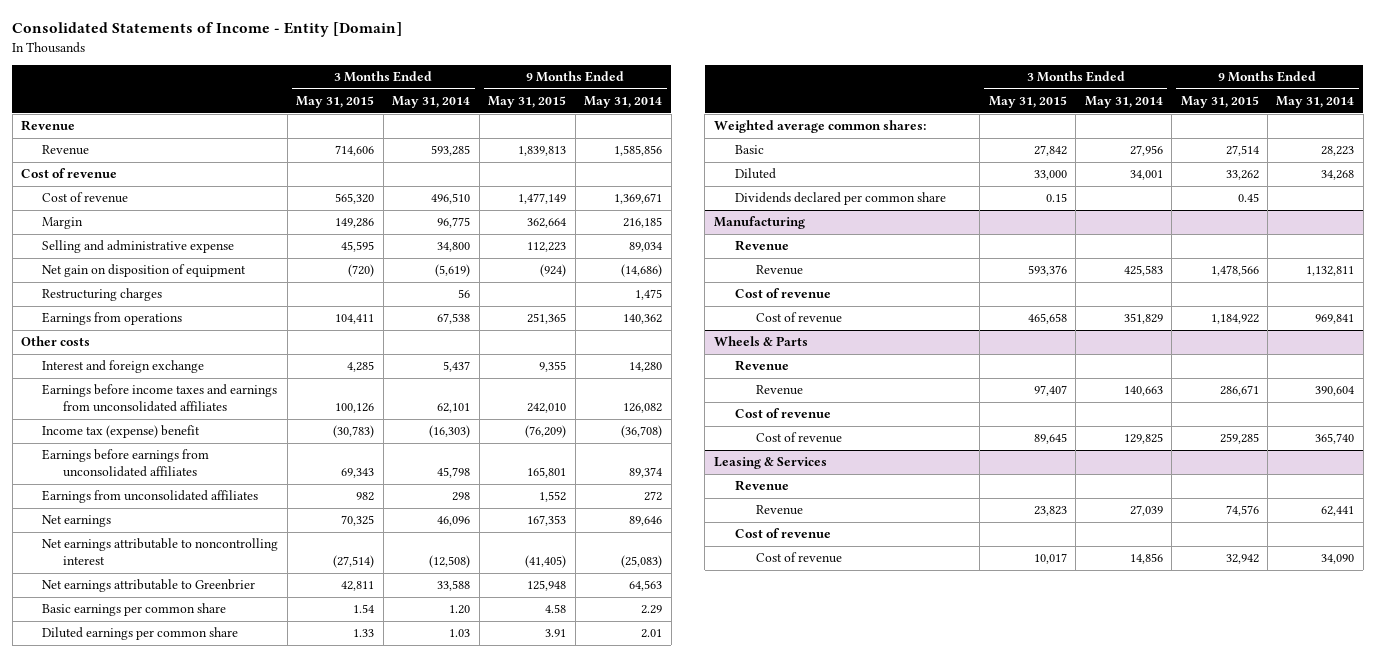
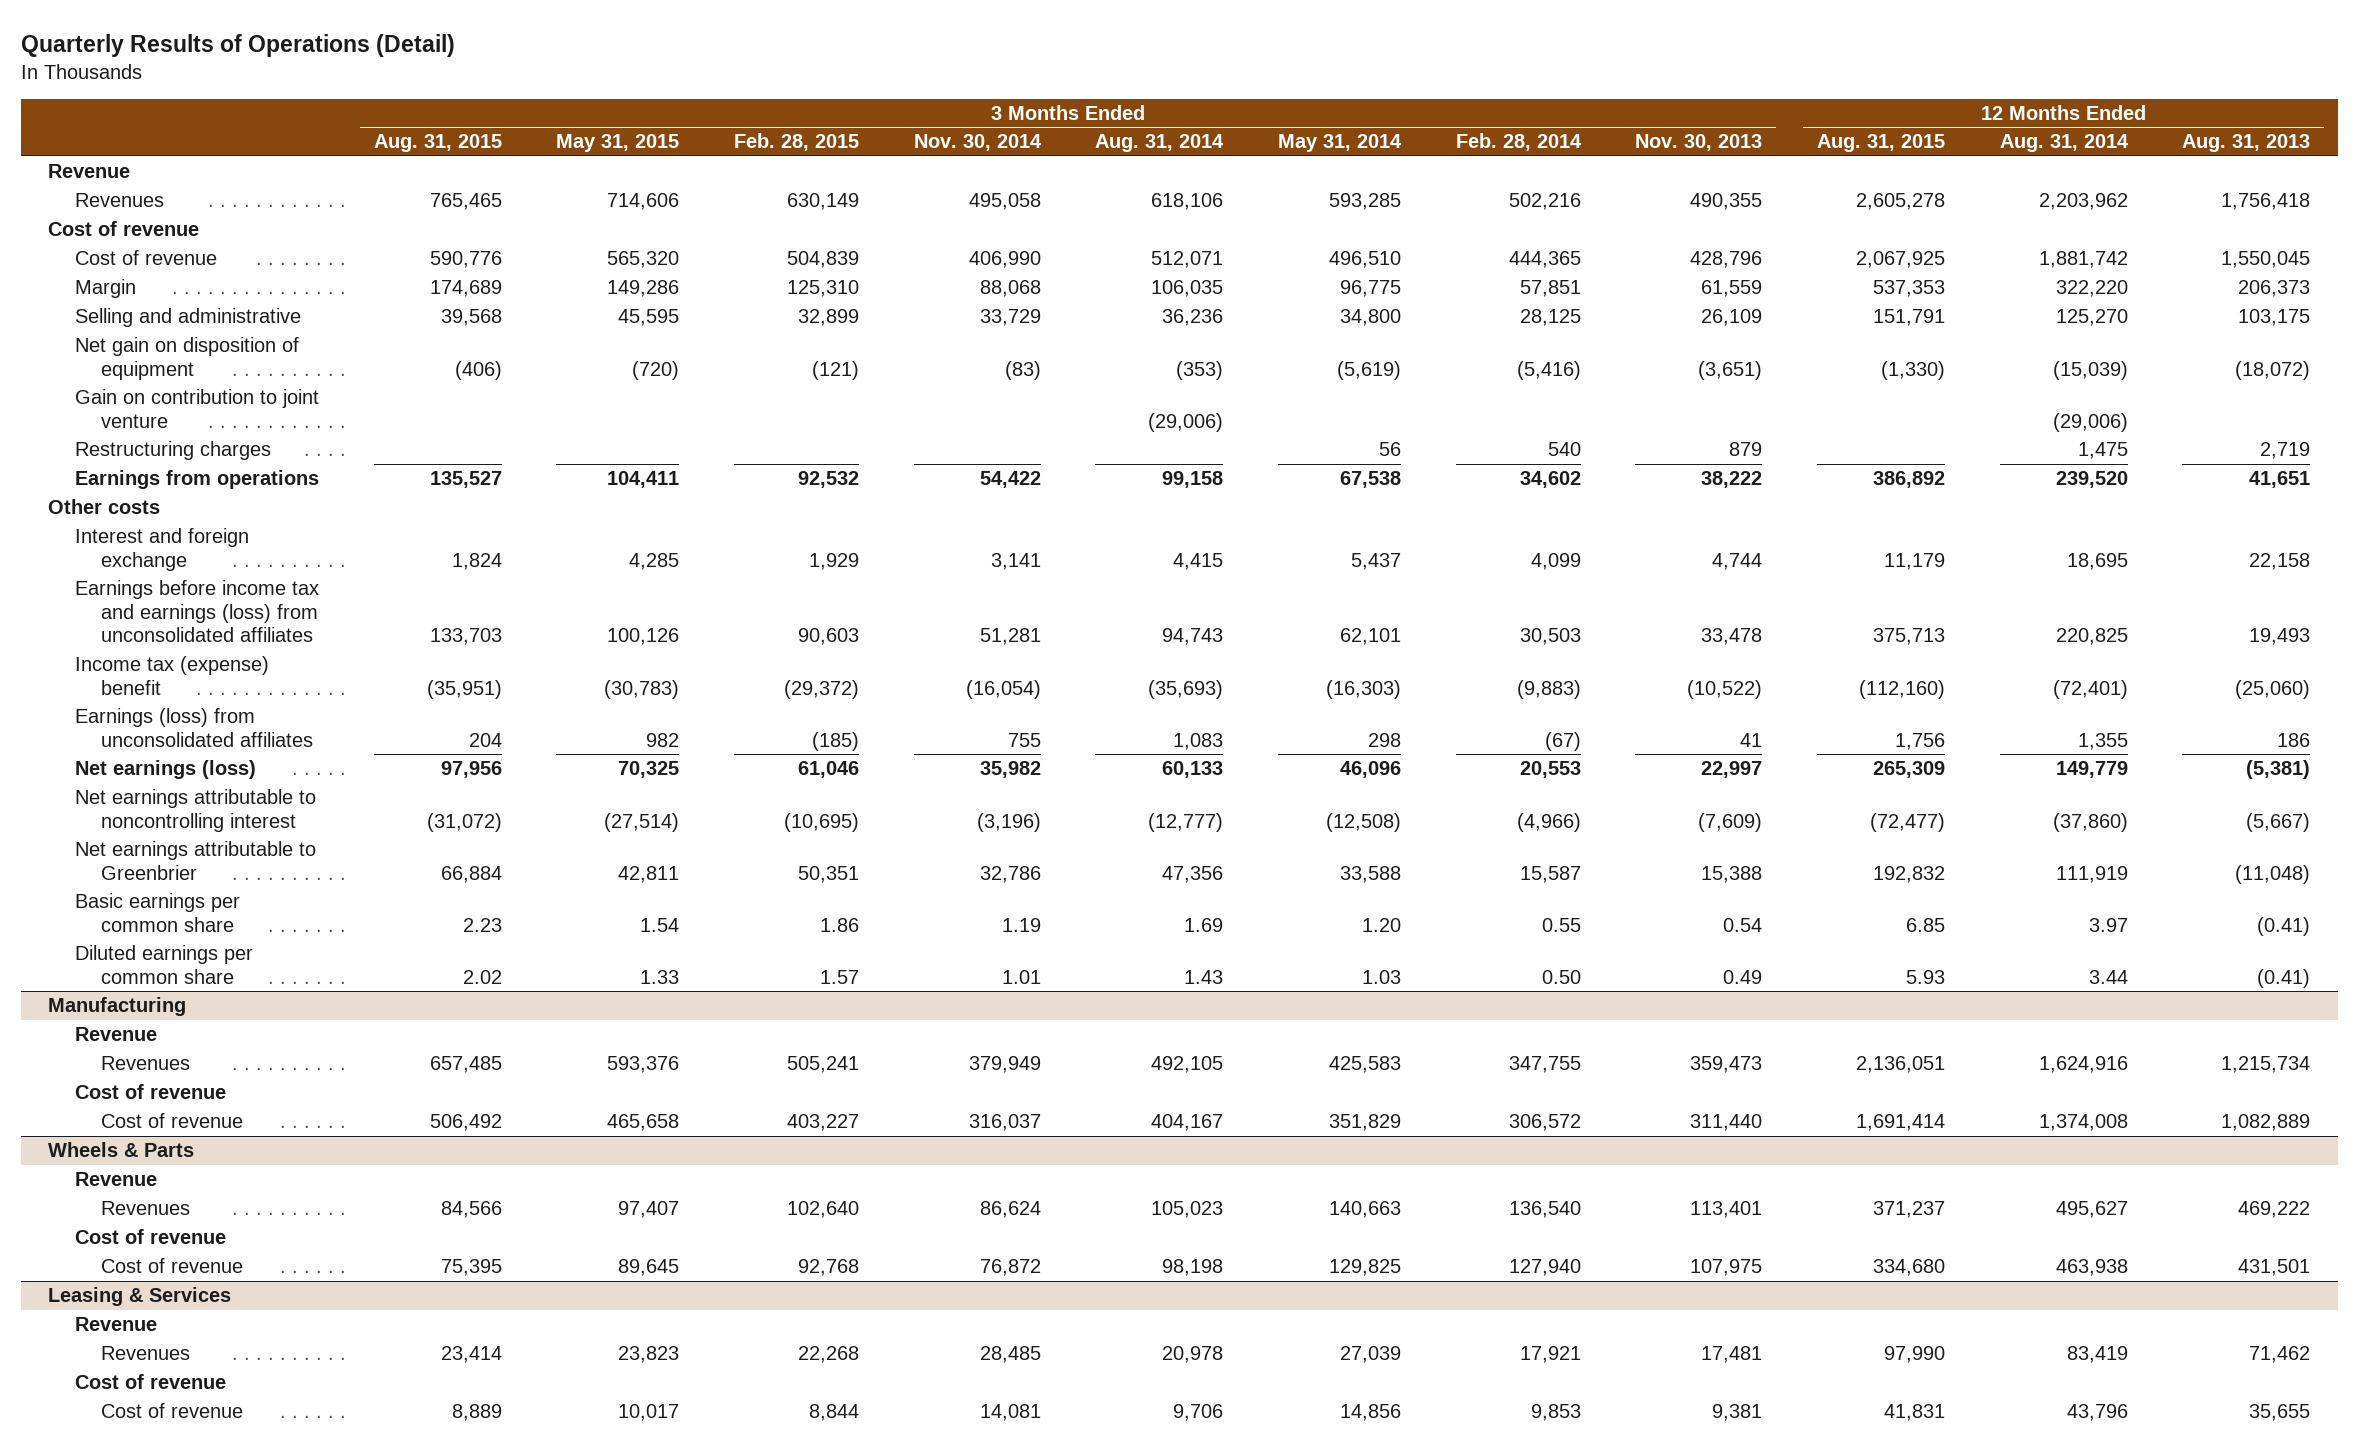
- Consolidated Statements of Income - Entity [Domain]
+ Quarterly Results of Operations (Detail)
- | 3 Months Ended May 31, 2015 | 3 Months Ended May 31, 2014 | 9 Months Ended May 31, 2015 | 9 Months Ended May 31, 2014
+ | 3 Months Ended Aug. 31, 2015 | 3 Months Ended May 31, 2015 | 3 Months Ended Feb. 28, 2015 | 3 Months Ended Nov. 30, 2014 | 3 Months Ended Aug. 31, 2014 | 3 Months Ended May 31, 2014 | 3 Months Ended Feb. 28, 2014 | 3 Months Ended Nov. 30, 2013 | 12 Months Ended Aug. 31, 2015 | 12 Months Ended Aug. 31, 2014 | 12 Months Ended Aug. 31, 2013
- Revenue | 714,606 | 593,285 | 1,839,813 | 1,585,856
+ Revenues | 765,465 | 714,606 | 630,149 | 495,058 | 618,106 | 593,285 | 502,216 | 490,355 | 2,605,278 | 2,203,962 | 1,756,418
- Selling and administrative expense | 45,595 | 34,800 | 112,223 | 89,034
+ Selling and administrative | 39,568 | 45,595 | 32,899 | 33,729 | 36,236 | 34,800 | 28,125 | 26,109 | 151,791 | 125,270 | 103,175
+ Gain on contribution to joint venture | | | | | (29,006) | | | | | (29,006) |
- Earnings before income taxes and earnings from unconsolidated affiliates | 100,126 | 62,101 | 242,010 | 126,082
+ Earnings before income tax and earnings (loss) from unconsolidated affiliates | 133,703 | 100,126 | 90,603 | 51,281 | 94,743 | 62,101 | 30,503 | 33,478 | 375,713 | 220,825 | 19,493
- Earnings before earnings from unconsolidated affiliates | 69,343 | 45,798 | 165,801 | 89,374
- Earnings from unconsolidated affiliates | 982 | 298 | 1,552 | 272
- Net earnings | 70,325 | 46,096 | 167,353 | 89,646
+ Earnings (loss) from unconsolidated affiliates | 204 | 982 | (185) | 755 | 1,083 | 298 | (67) | 41 | 1,756 | 1,355 | 186
+ Net earnings (loss) | 97,956 | 70,325 | 61,046 | 35,982 | 60,133 | 46,096 | 20,553 | 22,997 | 265,309 | 149,779 | (5,381)
- Weighted average common shares:
- Basic | 27,842 | 27,956 | 27,514 | 28,223
- Diluted | 33,000 | 34,001 | 33,262 | 34,268
- Dividends declared per common share | 0.15 | | 0.45 |
@ Manufacturing
- Revenue | 593,376 | 425,583 | 1,478,566 | 1,132,811
+ Revenues | 657,485 | 593,376 | 505,241 | 379,949 | 492,105 | 425,583 | 347,755 | 359,473 | 2,136,051 | 1,624,916 | 1,215,734
@ Wheels & Parts
- Revenue | 97,407 | 140,663 | 286,671 | 390,604
+ Revenues | 84,566 | 97,407 | 102,640 | 86,624 | 105,023 | 140,663 | 136,540 | 113,401 | 371,237 | 495,627 | 469,222
@ Leasing & Services
- Revenue | 23,823 | 27,039 | 74,576 | 62,441
+ Revenues | 23,414 | 23,823 | 22,268 | 28,485 | 20,978 | 27,039 | 17,921 | 17,481 | 97,990 | 83,419 | 71,462

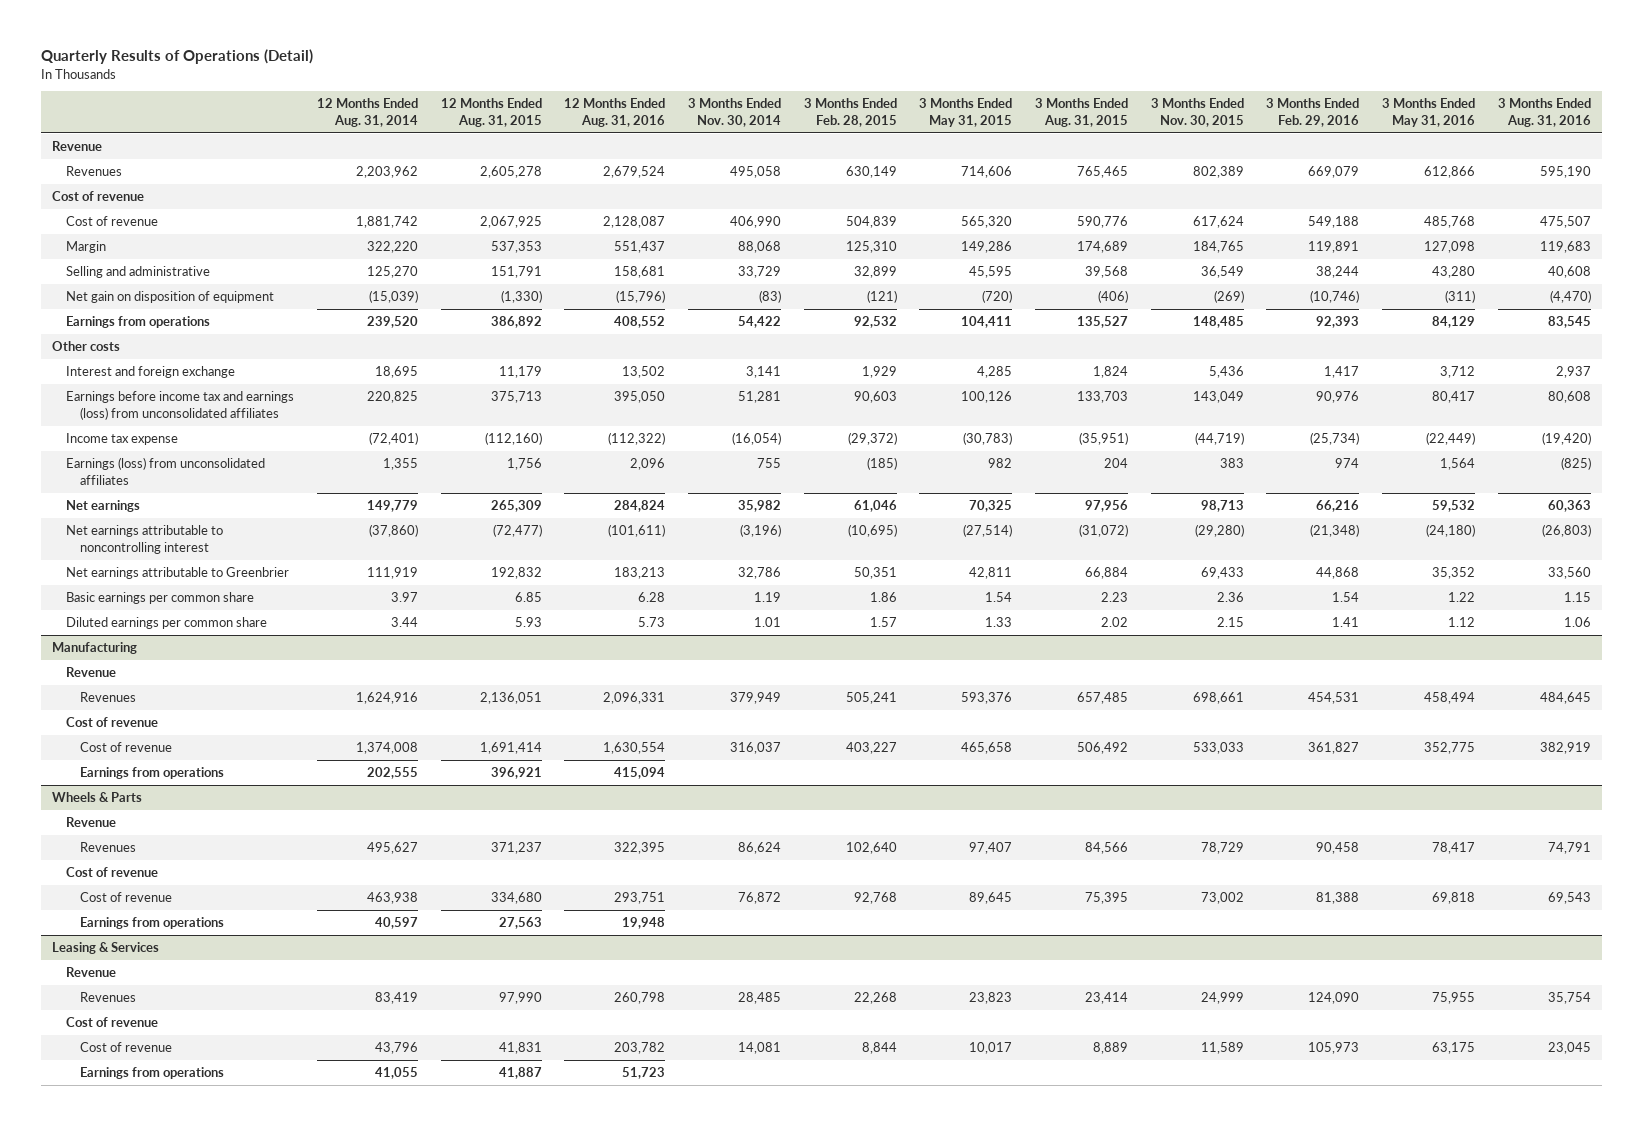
- | 3 Months Ended Aug. 31, 2015 | 3 Months Ended May 31, 2015 | 3 Months Ended Feb. 28, 2015 | 3 Months Ended Nov. 30, 2014 | 3 Months Ended Aug. 31, 2014 | 3 Months Ended May 31, 2014 | 3 Months Ended Feb. 28, 2014 | 3 Months Ended Nov. 30, 2013 | 12 Months Ended Aug. 31, 2015 | 12 Months Ended Aug. 31, 2014 | 12 Months Ended Aug. 31, 2013
+ | 12 Months Ended Aug. 31, 2014 | 12 Months Ended Aug. 31, 2015 | 12 Months Ended Aug. 31, 2016 | 3 Months Ended Nov. 30, 2014 | 3 Months Ended Feb. 28, 2015 | 3 Months Ended May 31, 2015 | 3 Months Ended Aug. 31, 2015 | 3 Months Ended Nov. 30, 2015 | 3 Months Ended Feb. 29, 2016 | 3 Months Ended May 31, 2016 | 3 Months Ended Aug. 31, 2016
- Gain on contribution to joint venture | | | | | (29,006) | | | | | (29,006) |
- Restructuring charges | | | | | | 56 | 540 | 879 | | 1,475 | 2,719
- Income tax (expense) benefit | (35,951) | (30,783) | (29,372) | (16,054) | (35,693) | (16,303) | (9,883) | (10,522) | (112,160) | (72,401) | (25,060)
+ Income tax expense | (72,401) | (112,160) | (112,322) | (16,054) | (29,372) | (30,783) | (35,951) | (44,719) | (25,734) | (22,449) | (19,420)
- Net earnings (loss) | 97,956 | 70,325 | 61,046 | 35,982 | 60,133 | 46,096 | 20,553 | 22,997 | 265,309 | 149,779 | (5,381)
+ Net earnings | 149,779 | 265,309 | 284,824 | 35,982 | 61,046 | 70,325 | 97,956 | 98,713 | 66,216 | 59,532 | 60,363
@ Manufacturing
+ Earnings from operations | 202,555 | 396,921 | 415,094 | | | | | | | |
@ Wheels & Parts
+ Earnings from operations | 40,597 | 27,563 | 19,948 | | | | | | | |
@ Leasing & Services
+ Earnings from operations | 41,055 | 41,887 | 51,723 | | | | | | | |

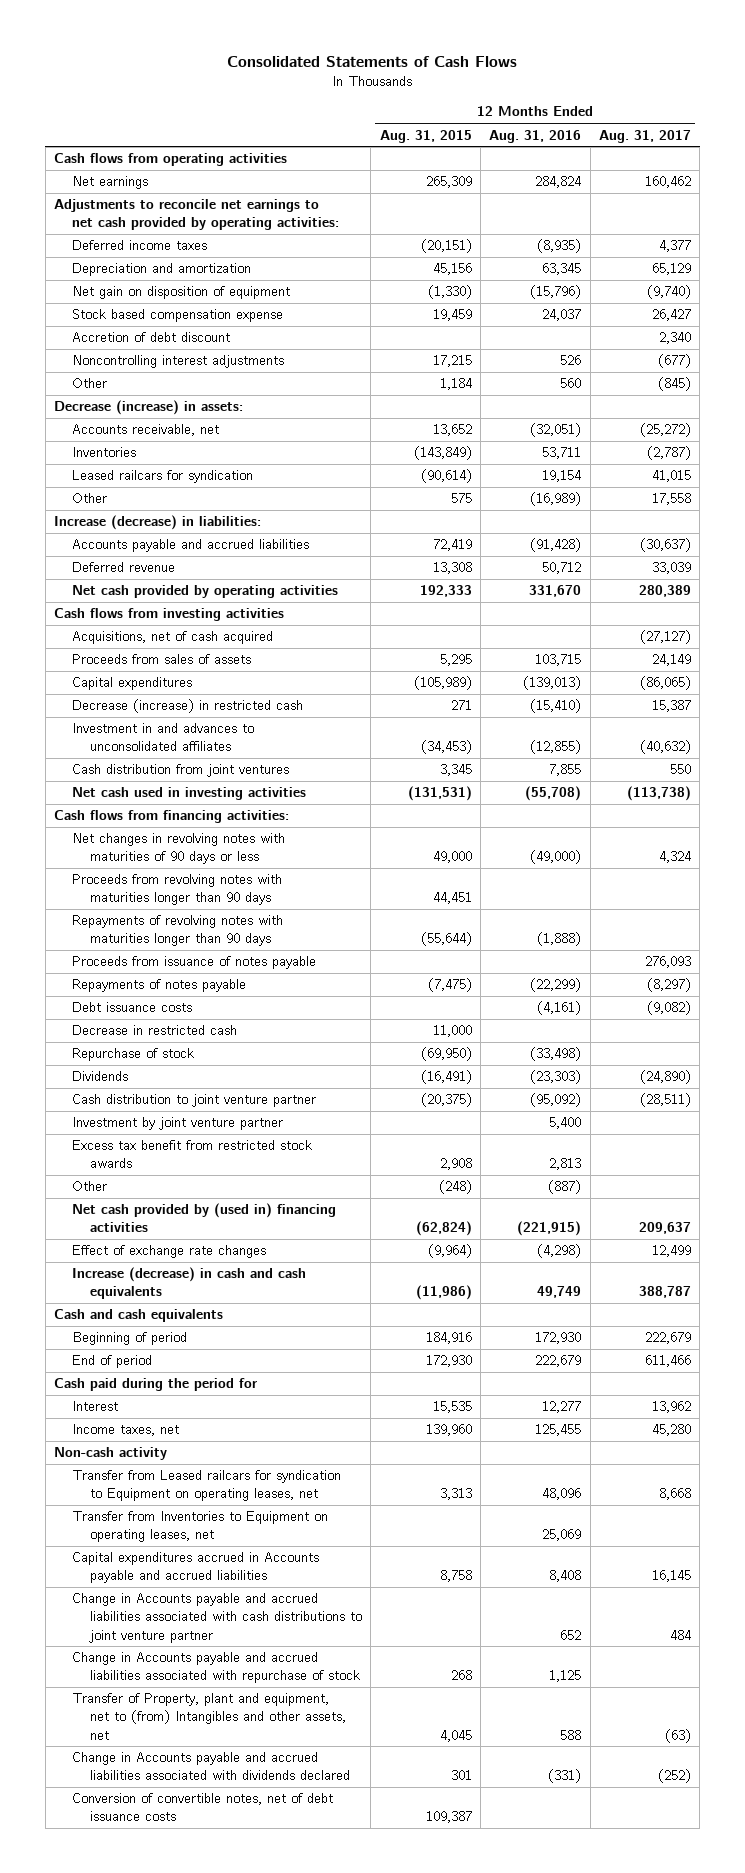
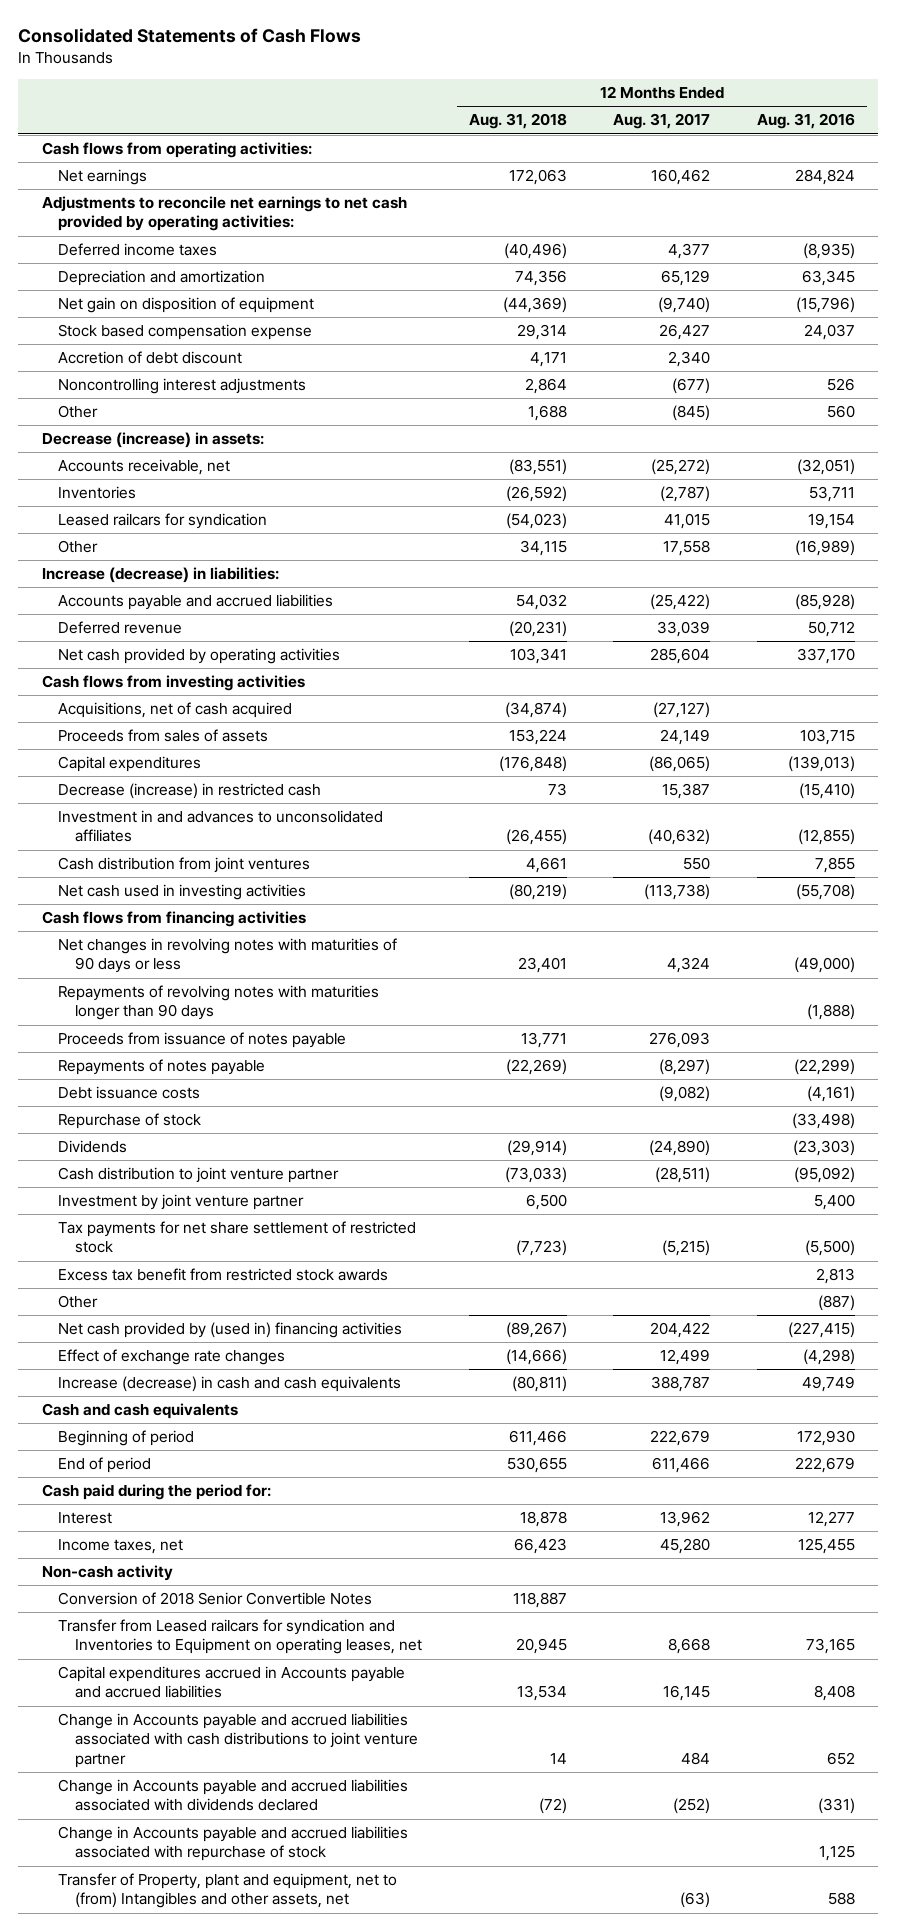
- | 12 Months Ended Aug. 31, 2015 | 12 Months Ended Aug. 31, 2016 | 12 Months Ended Aug. 31, 2017
+ | 12 Months Ended Aug. 31, 2018 | 12 Months Ended Aug. 31, 2017 | 12 Months Ended Aug. 31, 2016
- Cash flows from operating activities
+ Cash flows from operating activities:
- Accounts payable and accrued liabilities | 72,419 | (91,428) | (30,637)
+ Accounts payable and accrued liabilities | 54,032 | (25,422) | (85,928)
- Net cash provided by operating activities | 192,333 | 331,670 | 280,389
+ Net cash provided by operating activities | 103,341 | 285,604 | 337,170
- Cash flows from financing activities:
+ Cash flows from financing activities
- Proceeds from revolving notes with maturities longer than 90 days | 44,451 | |
- Decrease in restricted cash | 11,000 | |
+ Tax payments for net share settlement of restricted stock | (7,723) | (5,215) | (5,500)
- Net cash provided by (used in) financing activities | (62,824) | (221,915) | 209,637
+ Net cash provided by (used in) financing activities | (89,267) | 204,422 | (227,415)
- Cash paid during the period for
+ Cash paid during the period for:
- Transfer from Leased railcars for syndication to Equipment on operating leases, net | 3,313 | 48,096 | 8,668
- Transfer from Inventories to Equipment on operating leases, net | | 25,069 |
+ Conversion of 2018 Senior Convertible Notes | 118,887 | |
+ Transfer from Leased railcars for syndication and Inventories to Equipment on operating leases, net | 20,945 | 8,668 | 73,165
moved up: Change in Accounts payable and accrued liabilities associated with dividends declared | (72) | (252) | (331)
- Conversion of convertible notes, net of debt issuance costs | 109,387 | |

